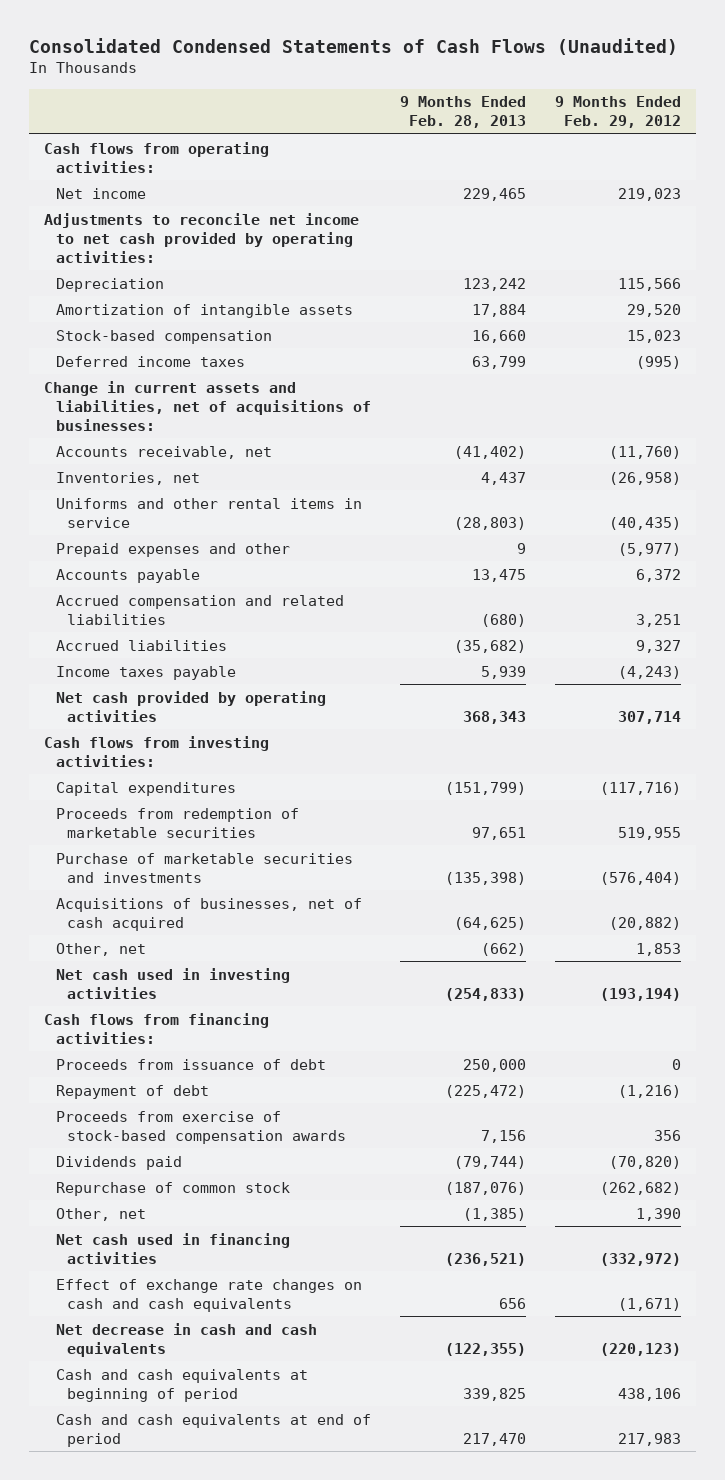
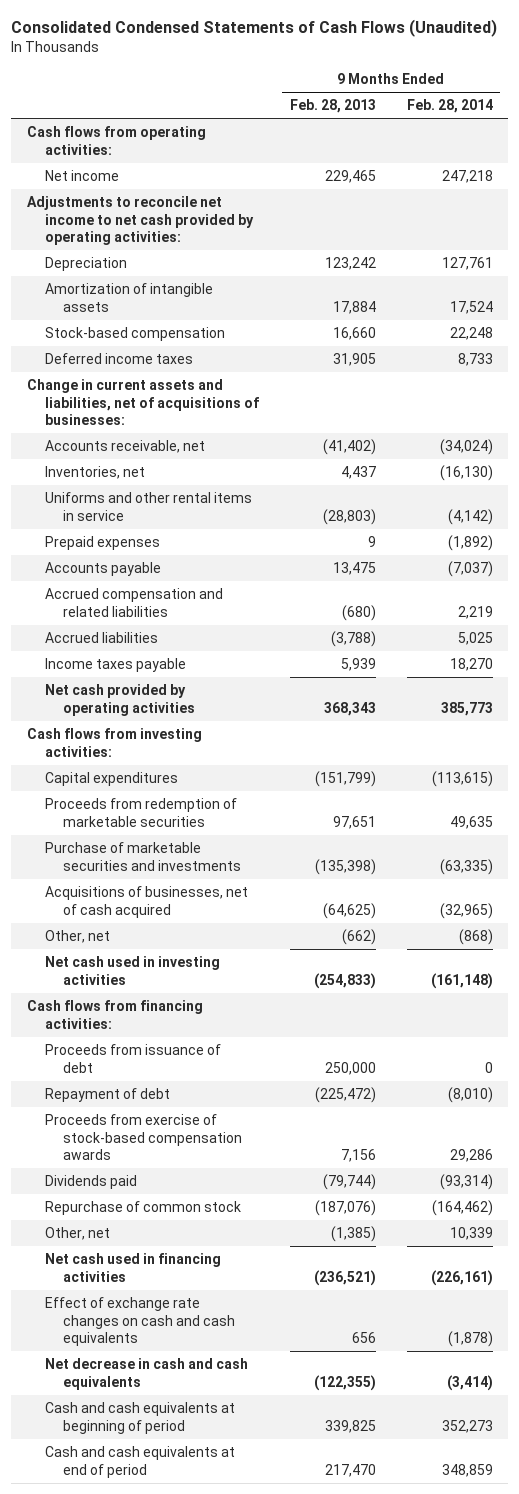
- | 9 Months Ended Feb. 28, 2013 | 9 Months Ended Feb. 29, 2012
+ | 9 Months Ended Feb. 28, 2013 | 9 Months Ended Feb. 28, 2014
- Deferred income taxes | 63,799 | (995)
+ Deferred income taxes | 31,905 | 8,733
- Prepaid expenses and other | 9 | (5,977)
+ Prepaid expenses | 9 | (1,892)
- Accrued liabilities | (35,682) | 9,327
+ Accrued liabilities | (3,788) | 5,025

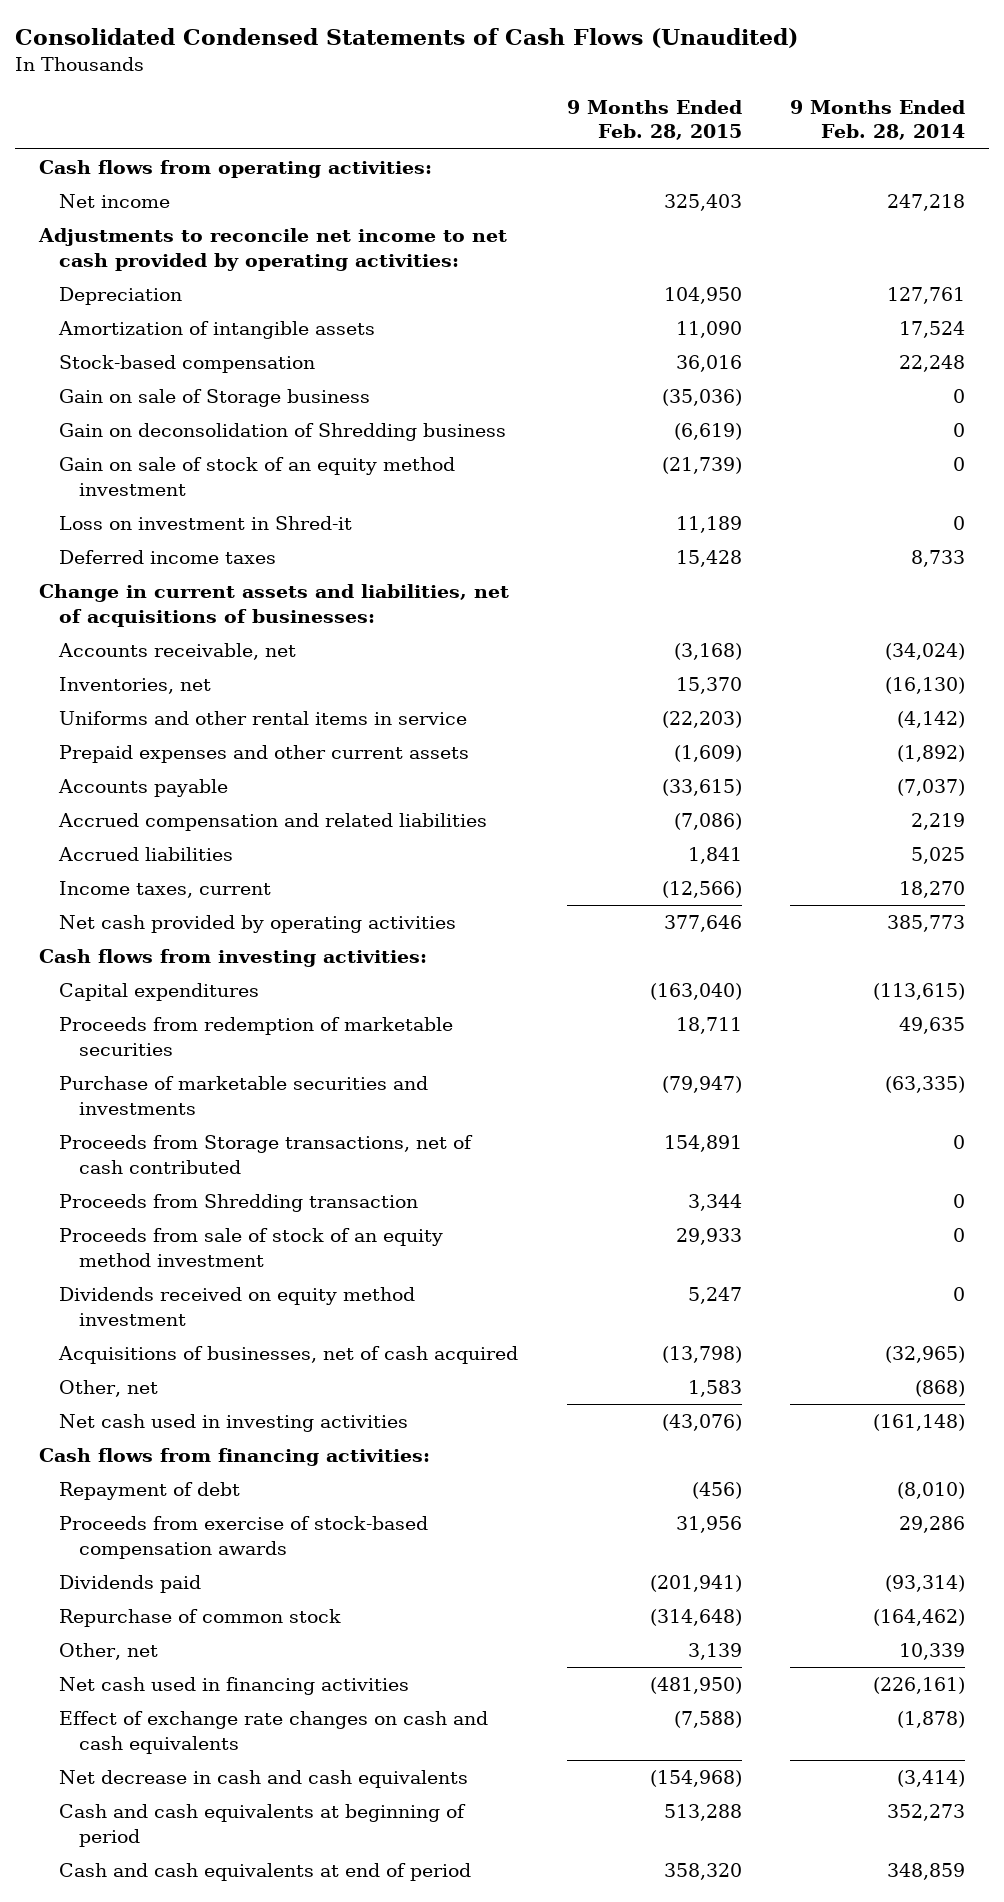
- | 9 Months Ended Feb. 28, 2013 | 9 Months Ended Feb. 28, 2014
+ | 9 Months Ended Feb. 28, 2015 | 9 Months Ended Feb. 28, 2014
+ Gain on sale of Storage business | (35,036) | 0
+ Gain on deconsolidation of Shredding business | (6,619) | 0
+ Gain on sale of stock of an equity method investment | (21,739) | 0
+ Loss on investment in Shred-it | 11,189 | 0
- Prepaid expenses | 9 | (1,892)
+ Prepaid expenses and other current assets | (1,609) | (1,892)
- Income taxes payable | 5,939 | 18,270
+ Income taxes, current | (12,566) | 18,270
+ Proceeds from Storage transactions, net of cash contributed | 154,891 | 0
+ Proceeds from Shredding transaction | 3,344 | 0
+ Proceeds from sale of stock of an equity method investment | 29,933 | 0
+ Dividends received on equity method investment | 5,247 | 0
- Proceeds from issuance of debt | 250,000 | 0

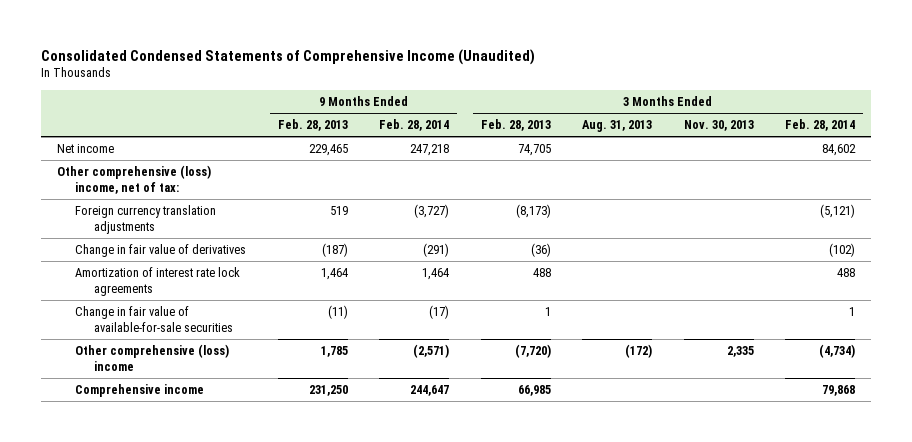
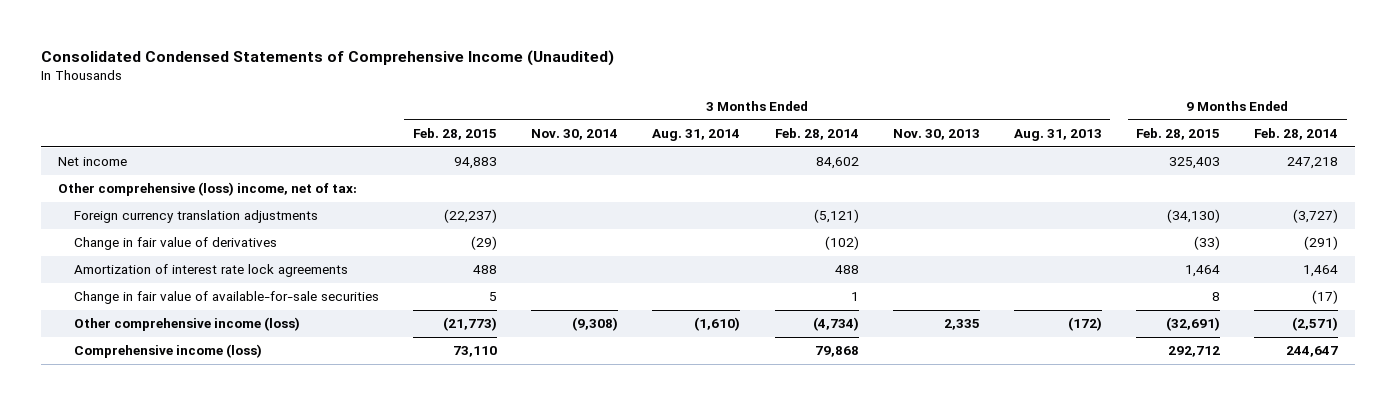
- | 9 Months Ended Feb. 28, 2013 | 9 Months Ended Feb. 28, 2014 | 3 Months Ended Feb. 28, 2013 | 3 Months Ended Aug. 31, 2013 | 3 Months Ended Nov. 30, 2013 | 3 Months Ended Feb. 28, 2014
+ | 3 Months Ended Feb. 28, 2015 | 3 Months Ended Nov. 30, 2014 | 3 Months Ended Aug. 31, 2014 | 3 Months Ended Feb. 28, 2014 | 3 Months Ended Nov. 30, 2013 | 3 Months Ended Aug. 31, 2013 | 9 Months Ended Feb. 28, 2015 | 9 Months Ended Feb. 28, 2014
- Other comprehensive (loss) income | 1,785 | (2,571) | (7,720) | (172) | 2,335 | (4,734)
- Comprehensive income | 231,250 | 244,647 | 66,985 | | | 79,868
+ Other comprehensive income (loss) | (21,773) | (9,308) | (1,610) | (4,734) | 2,335 | (172) | (32,691) | (2,571)
+ Comprehensive income (loss) | 73,110 | | | 79,868 | | | 292,712 | 244,647

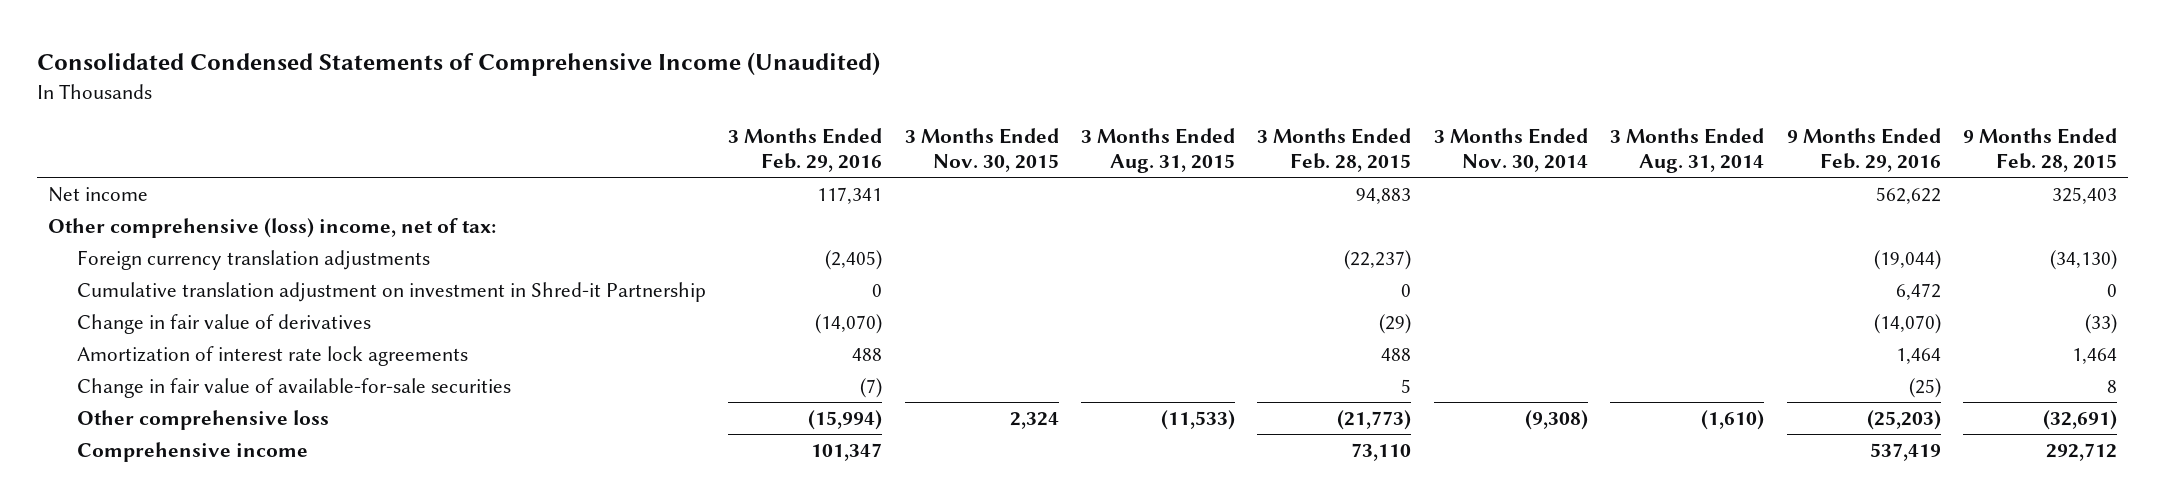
- | 3 Months Ended Feb. 28, 2015 | 3 Months Ended Nov. 30, 2014 | 3 Months Ended Aug. 31, 2014 | 3 Months Ended Feb. 28, 2014 | 3 Months Ended Nov. 30, 2013 | 3 Months Ended Aug. 31, 2013 | 9 Months Ended Feb. 28, 2015 | 9 Months Ended Feb. 28, 2014
+ | 3 Months Ended Feb. 29, 2016 | 3 Months Ended Nov. 30, 2015 | 3 Months Ended Aug. 31, 2015 | 3 Months Ended Feb. 28, 2015 | 3 Months Ended Nov. 30, 2014 | 3 Months Ended Aug. 31, 2014 | 9 Months Ended Feb. 29, 2016 | 9 Months Ended Feb. 28, 2015
+ Cumulative translation adjustment on investment in Shred-it Partnership | 0 | | | 0 | | | 6,472 | 0
- Other comprehensive income (loss) | (21,773) | (9,308) | (1,610) | (4,734) | 2,335 | (172) | (32,691) | (2,571)
- Comprehensive income (loss) | 73,110 | | | 79,868 | | | 292,712 | 244,647
+ Other comprehensive loss | (15,994) | 2,324 | (11,533) | (21,773) | (9,308) | (1,610) | (25,203) | (32,691)
+ Comprehensive income | 101,347 | | | 73,110 | | | 537,419 | 292,712

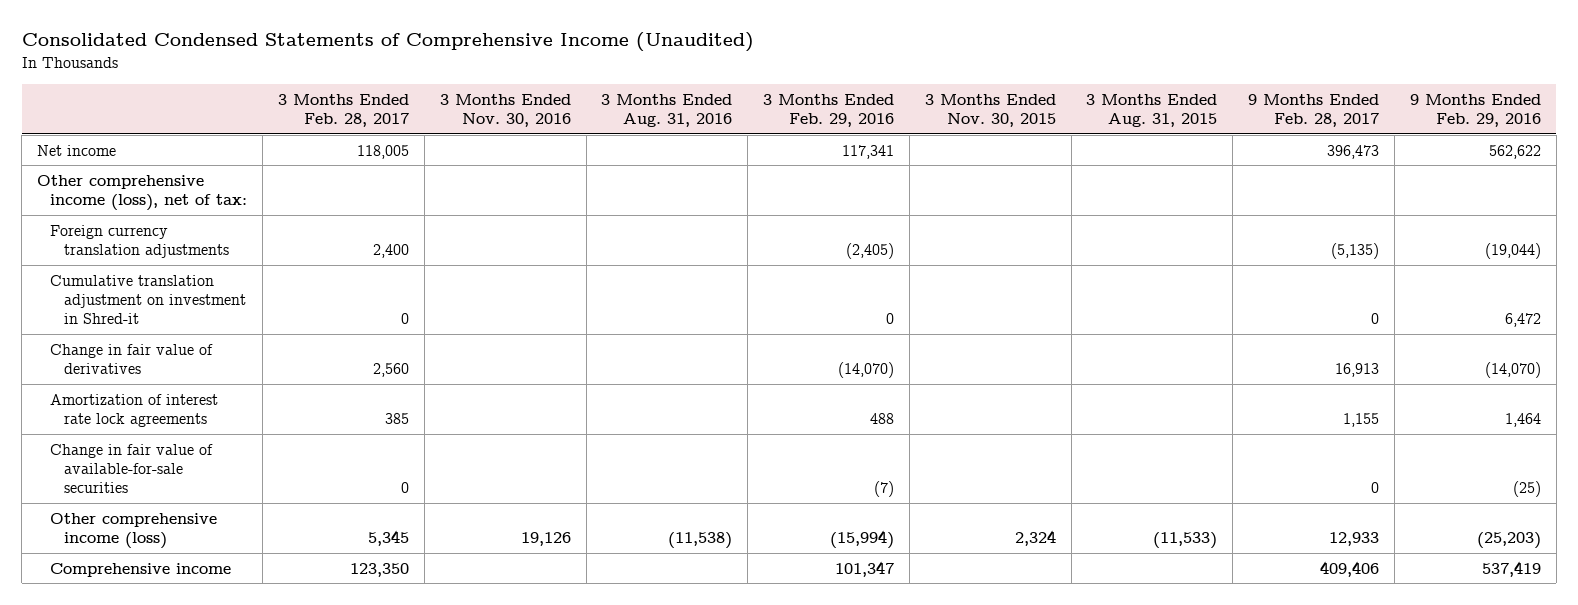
- | 3 Months Ended Feb. 29, 2016 | 3 Months Ended Nov. 30, 2015 | 3 Months Ended Aug. 31, 2015 | 3 Months Ended Feb. 28, 2015 | 3 Months Ended Nov. 30, 2014 | 3 Months Ended Aug. 31, 2014 | 9 Months Ended Feb. 29, 2016 | 9 Months Ended Feb. 28, 2015
+ | 3 Months Ended Feb. 28, 2017 | 3 Months Ended Nov. 30, 2016 | 3 Months Ended Aug. 31, 2016 | 3 Months Ended Feb. 29, 2016 | 3 Months Ended Nov. 30, 2015 | 3 Months Ended Aug. 31, 2015 | 9 Months Ended Feb. 28, 2017 | 9 Months Ended Feb. 29, 2016
- Other comprehensive (loss) income, net of tax:
+ Other comprehensive income (loss), net of tax:
- Cumulative translation adjustment on investment in Shred-it Partnership | 0 | | | 0 | | | 6,472 | 0
+ Cumulative translation adjustment on investment in Shred-it | 0 | | | 0 | | | 0 | 6,472
- Other comprehensive loss | (15,994) | 2,324 | (11,533) | (21,773) | (9,308) | (1,610) | (25,203) | (32,691)
+ Other comprehensive income (loss) | 5,345 | 19,126 | (11,538) | (15,994) | 2,324 | (11,533) | 12,933 | (25,203)

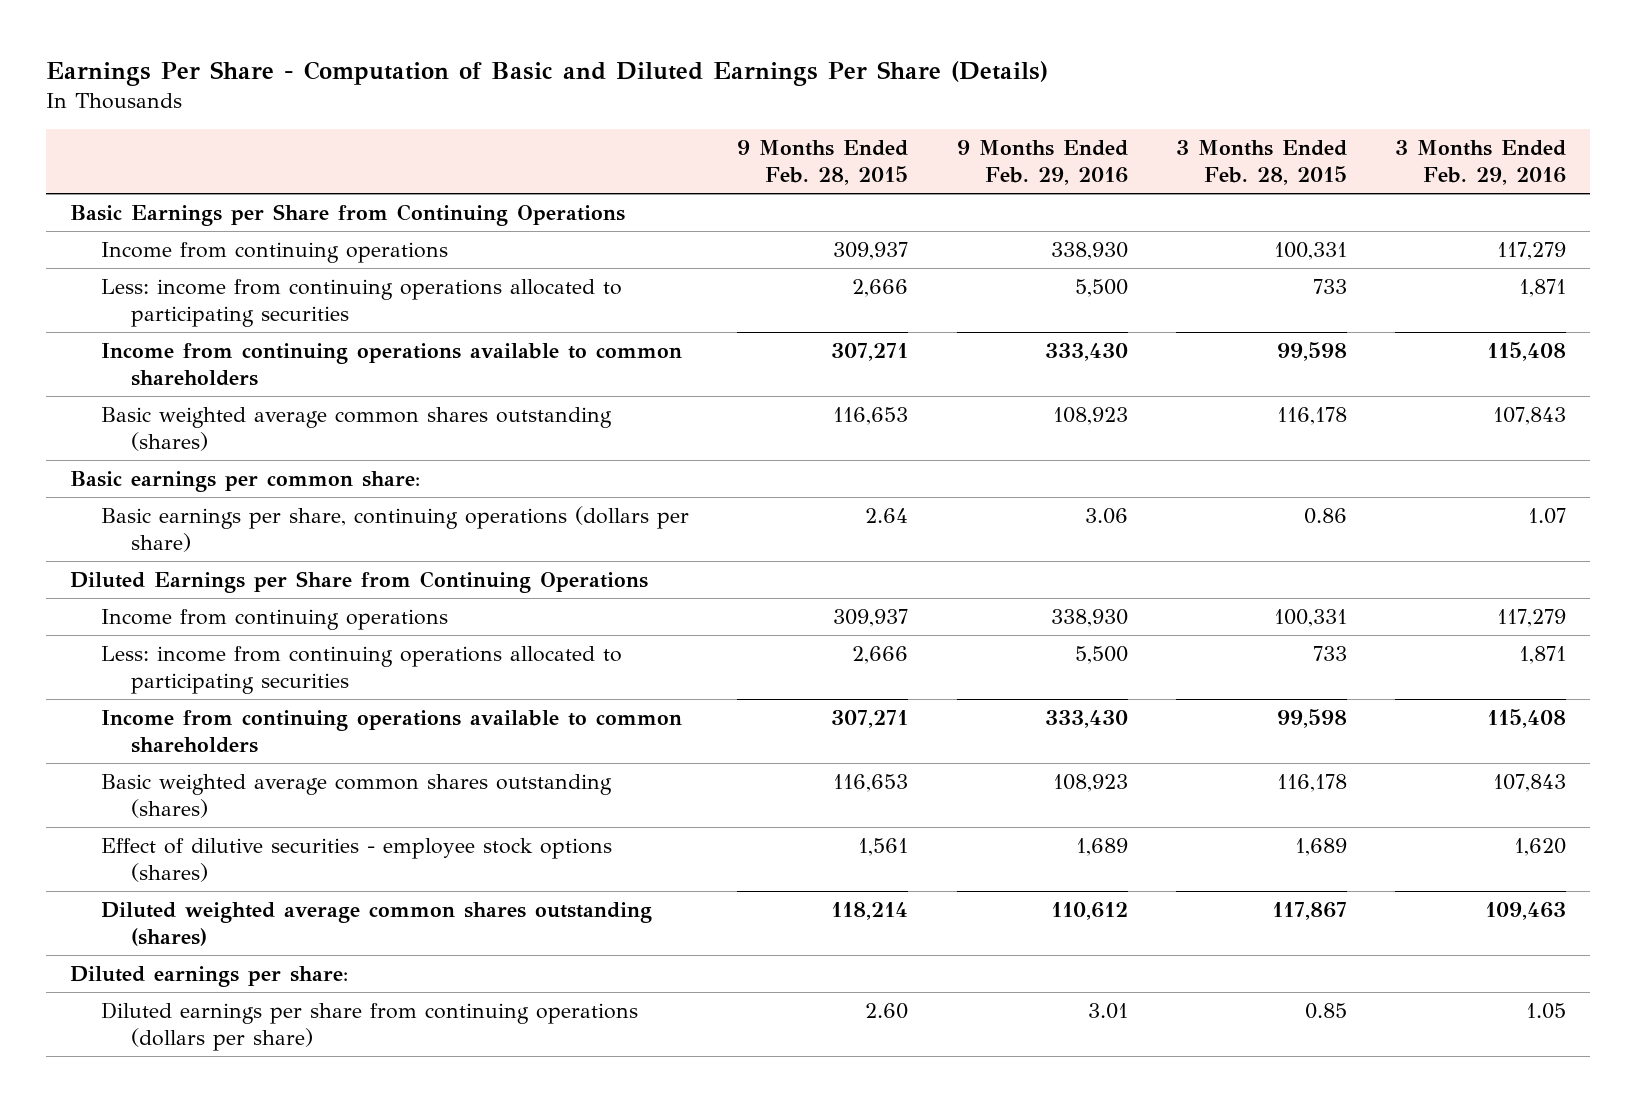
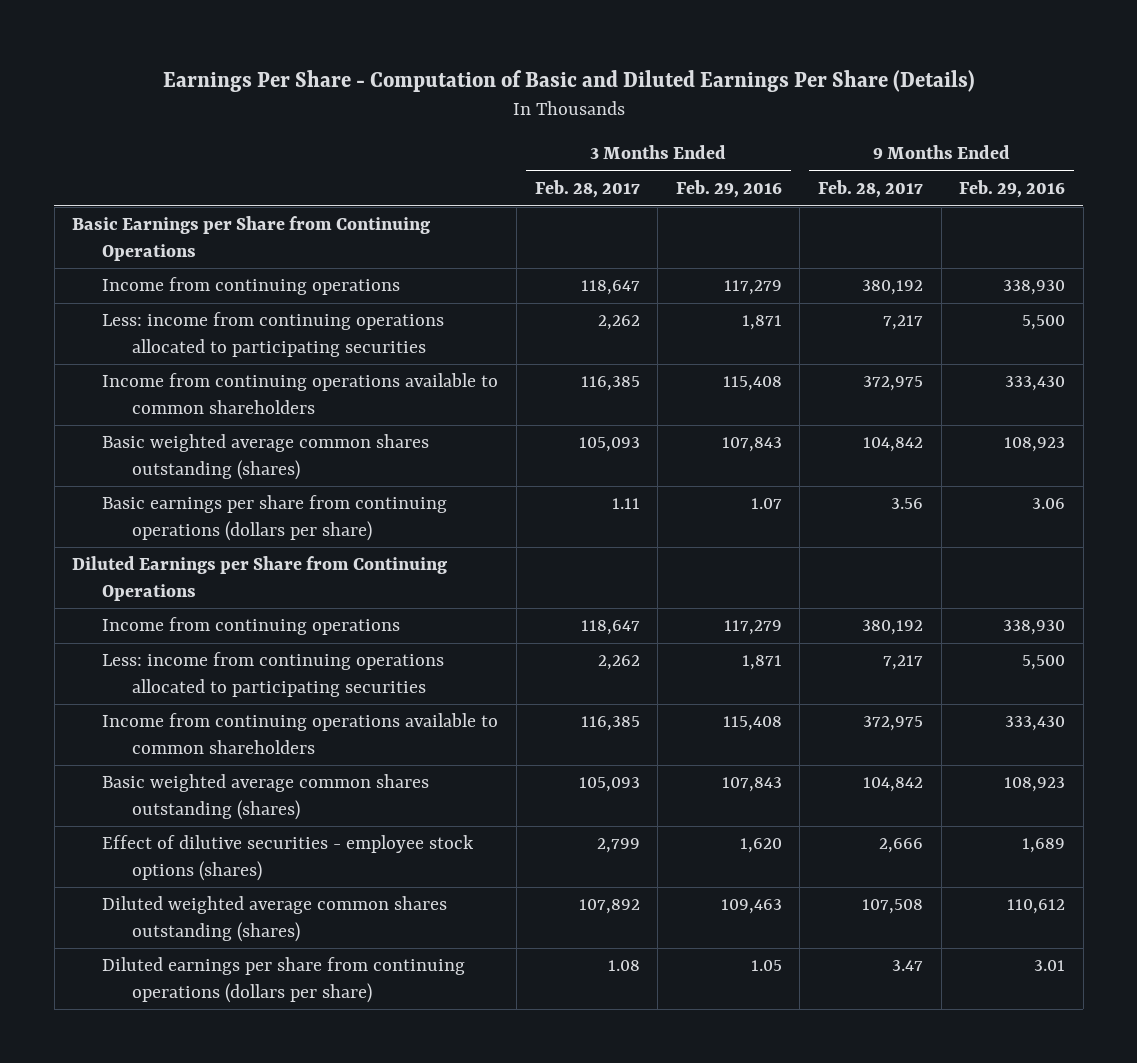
- | 9 Months Ended Feb. 28, 2015 | 9 Months Ended Feb. 29, 2016 | 3 Months Ended Feb. 28, 2015 | 3 Months Ended Feb. 29, 2016
+ | 3 Months Ended Feb. 28, 2017 | 3 Months Ended Feb. 29, 2016 | 9 Months Ended Feb. 28, 2017 | 9 Months Ended Feb. 29, 2016
- Basic earnings per common share:
- Basic earnings per share, continuing operations (dollars per share) | 2.64 | 3.06 | 0.86 | 1.07
+ Basic earnings per share from continuing operations (dollars per share) | 1.11 | 1.07 | 3.56 | 3.06
- Diluted earnings per share:

